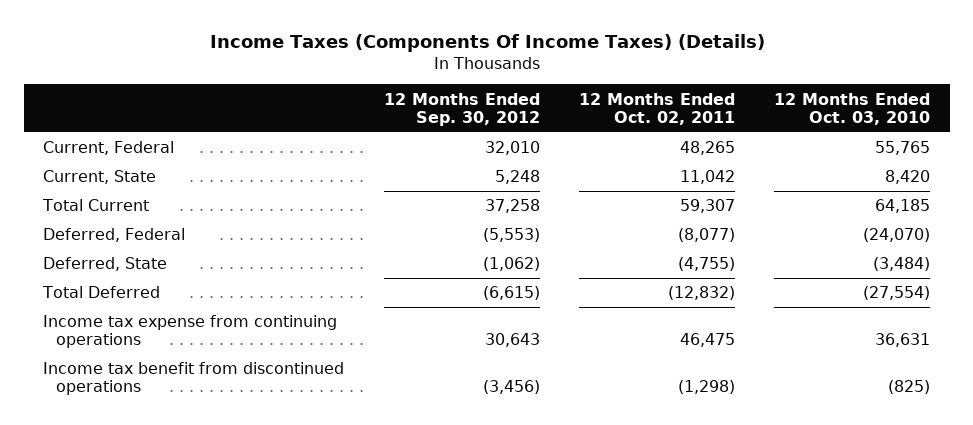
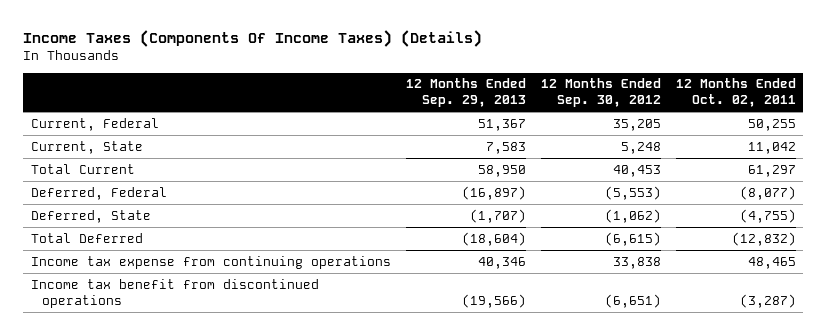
- | 12 Months Ended Sep. 30, 2012 | 12 Months Ended Oct. 02, 2011 | 12 Months Ended Oct. 03, 2010
+ | 12 Months Ended Sep. 29, 2013 | 12 Months Ended Sep. 30, 2012 | 12 Months Ended Oct. 02, 2011
- Current, Federal | 32,010 | 48,265 | 55,765
+ Current, Federal | 51,367 | 35,205 | 50,255
- Total Current | 37,258 | 59,307 | 64,185
+ Total Current | 58,950 | 40,453 | 61,297
- Income tax expense from continuing operations | 30,643 | 46,475 | 36,631
- Income tax benefit from discontinued operations | (3,456) | (1,298) | (825)
+ Income tax expense from continuing operations | 40,346 | 33,838 | 48,465
+ Income tax benefit from discontinued operations | (19,566) | (6,651) | (3,287)

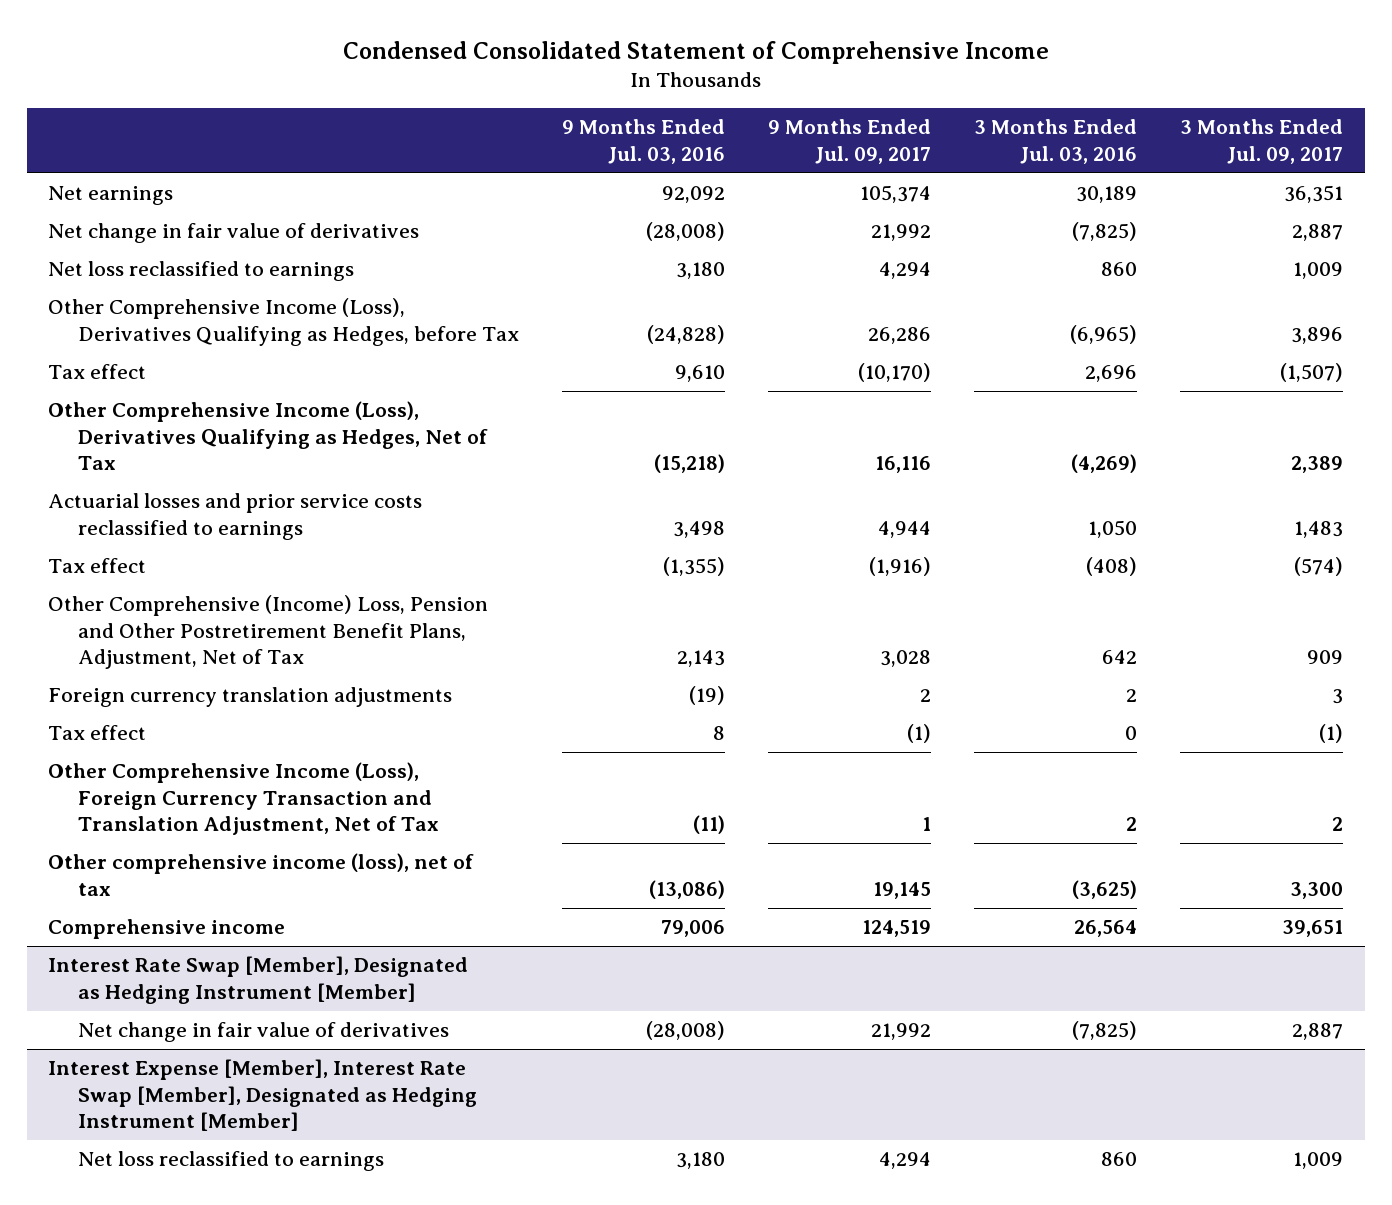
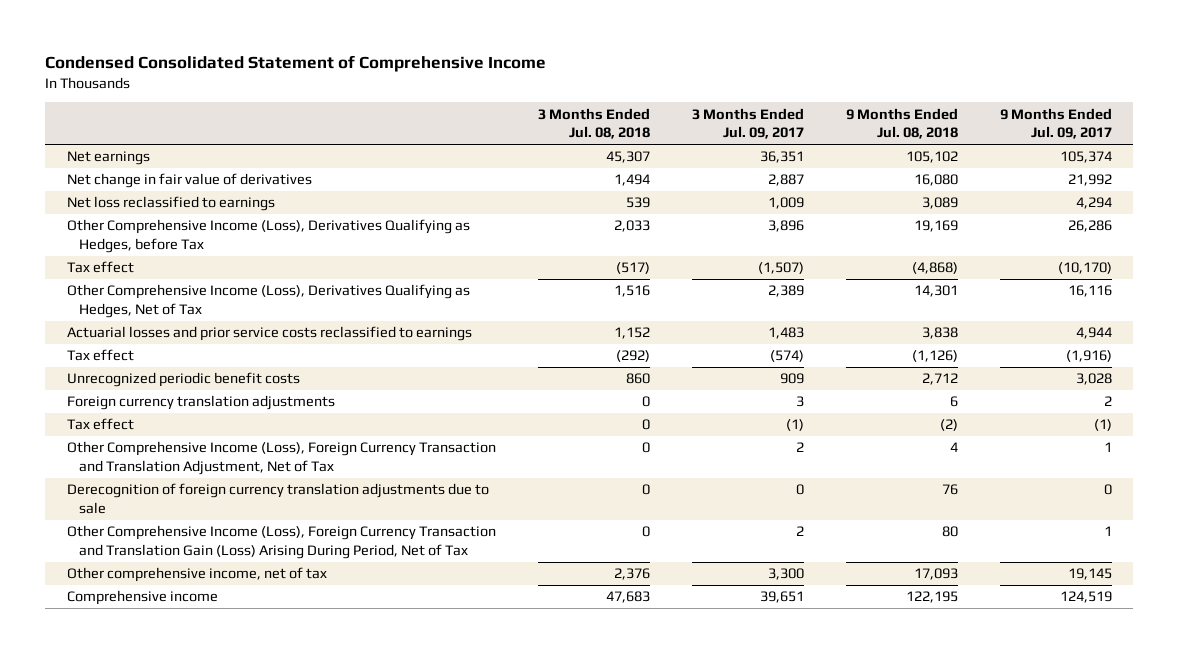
- | 9 Months Ended Jul. 03, 2016 | 9 Months Ended Jul. 09, 2017 | 3 Months Ended Jul. 03, 2016 | 3 Months Ended Jul. 09, 2017
+ | 3 Months Ended Jul. 08, 2018 | 3 Months Ended Jul. 09, 2017 | 9 Months Ended Jul. 08, 2018 | 9 Months Ended Jul. 09, 2017
- Other Comprehensive (Income) Loss, Pension and Other Postretirement Benefit Plans, Adjustment, Net of Tax | 2,143 | 3,028 | 642 | 909
+ Unrecognized periodic benefit costs | 860 | 909 | 2,712 | 3,028
- Other comprehensive income (loss), net of tax | (13,086) | 19,145 | (3,625) | 3,300
+ Derecognition of foreign currency translation adjustments due to sale | 0 | 0 | 76 | 0
+ Other Comprehensive Income (Loss), Foreign Currency Transaction and Translation Gain (Loss) Arising During Period, Net of Tax | 0 | 2 | 80 | 1
+ Other comprehensive income, net of tax | 2,376 | 3,300 | 17,093 | 19,145
- Interest Rate Swap [Member], Designated as Hedging Instrument [Member]
- Net change in fair value of derivatives | (28,008) | 21,992 | (7,825) | 2,887
- Interest Expense [Member], Interest Rate Swap [Member], Designated as Hedging Instrument [Member]
- Net loss reclassified to earnings | 3,180 | 4,294 | 860 | 1,009

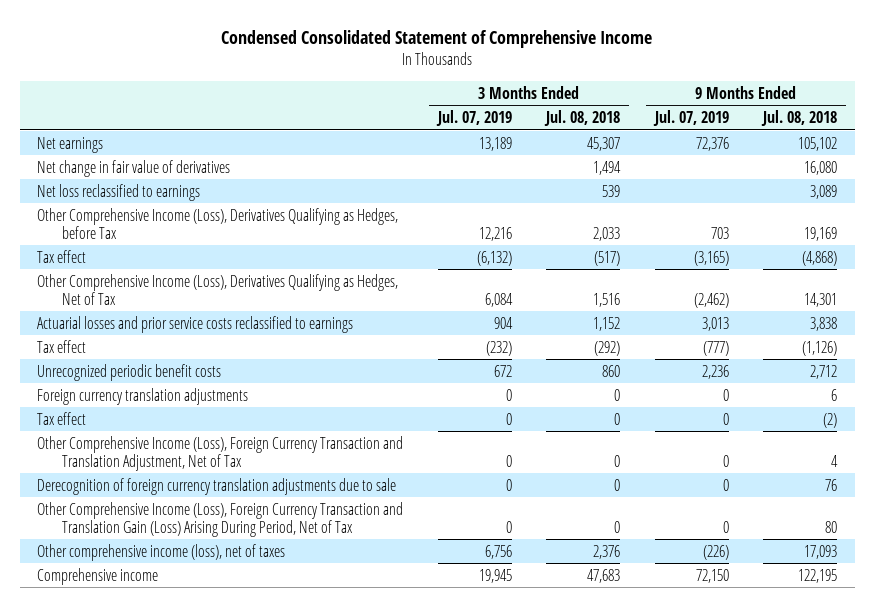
- | 3 Months Ended Jul. 08, 2018 | 3 Months Ended Jul. 09, 2017 | 9 Months Ended Jul. 08, 2018 | 9 Months Ended Jul. 09, 2017
+ | 3 Months Ended Jul. 07, 2019 | 3 Months Ended Jul. 08, 2018 | 9 Months Ended Jul. 07, 2019 | 9 Months Ended Jul. 08, 2018
- Other comprehensive income, net of tax | 2,376 | 3,300 | 17,093 | 19,145
+ Other comprehensive income (loss), net of taxes | 6,756 | 2,376 | (226) | 17,093

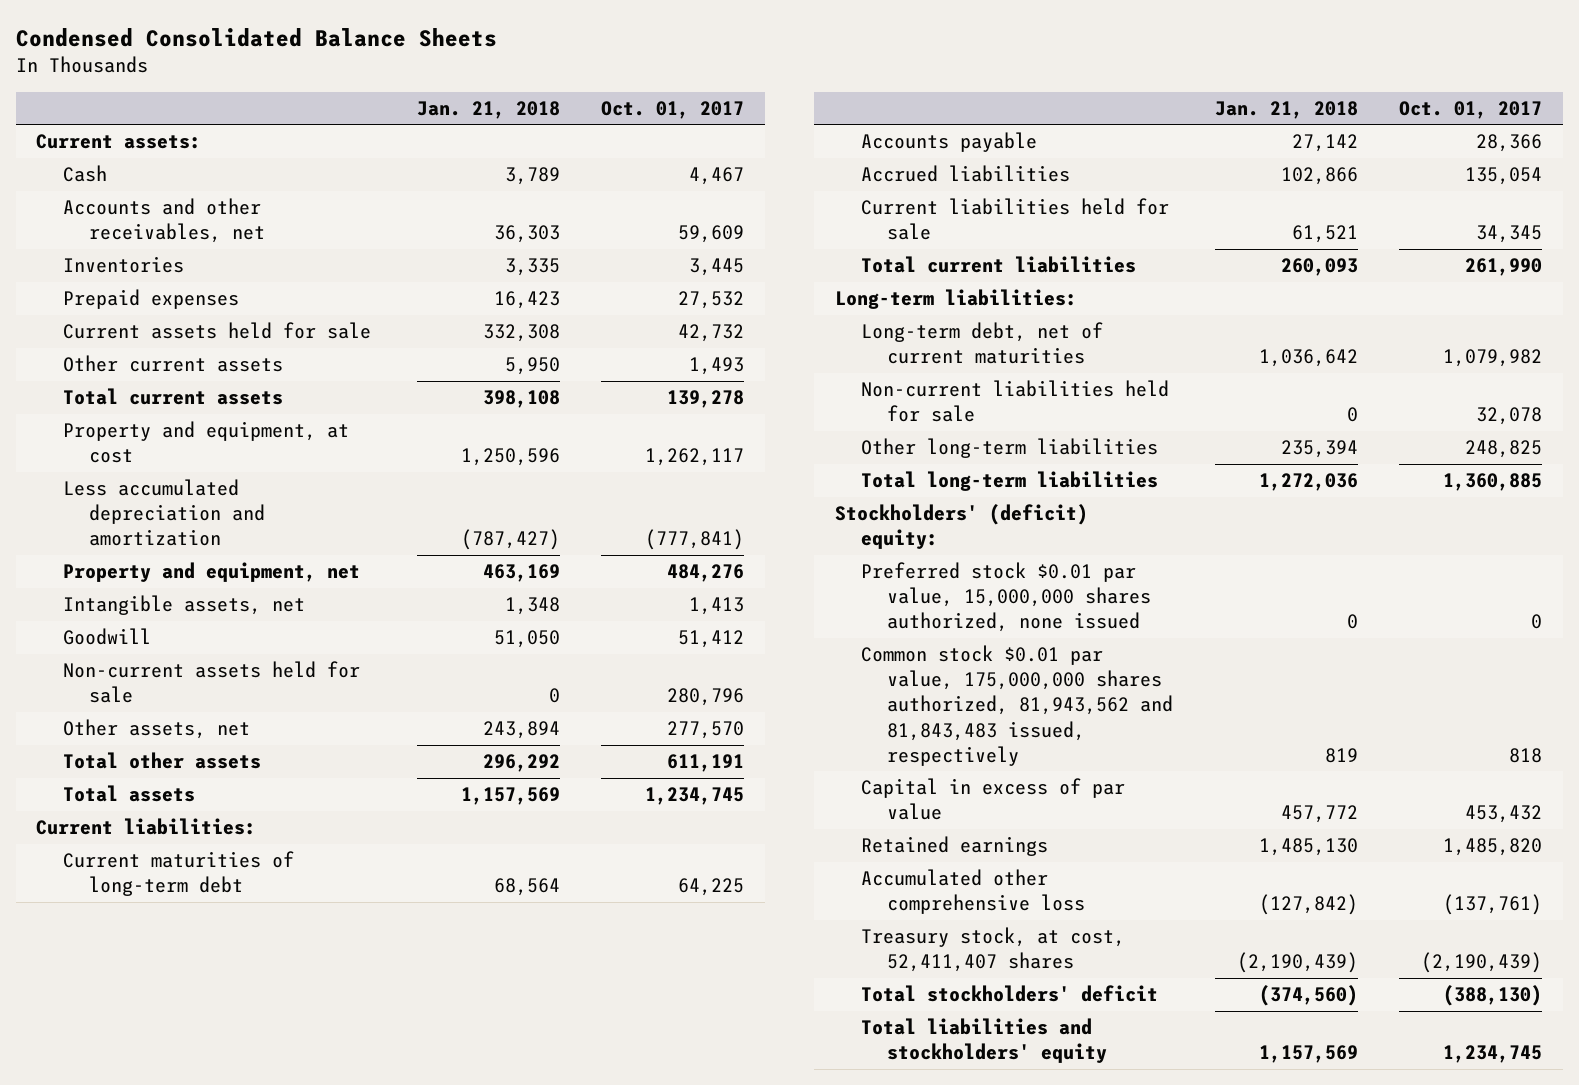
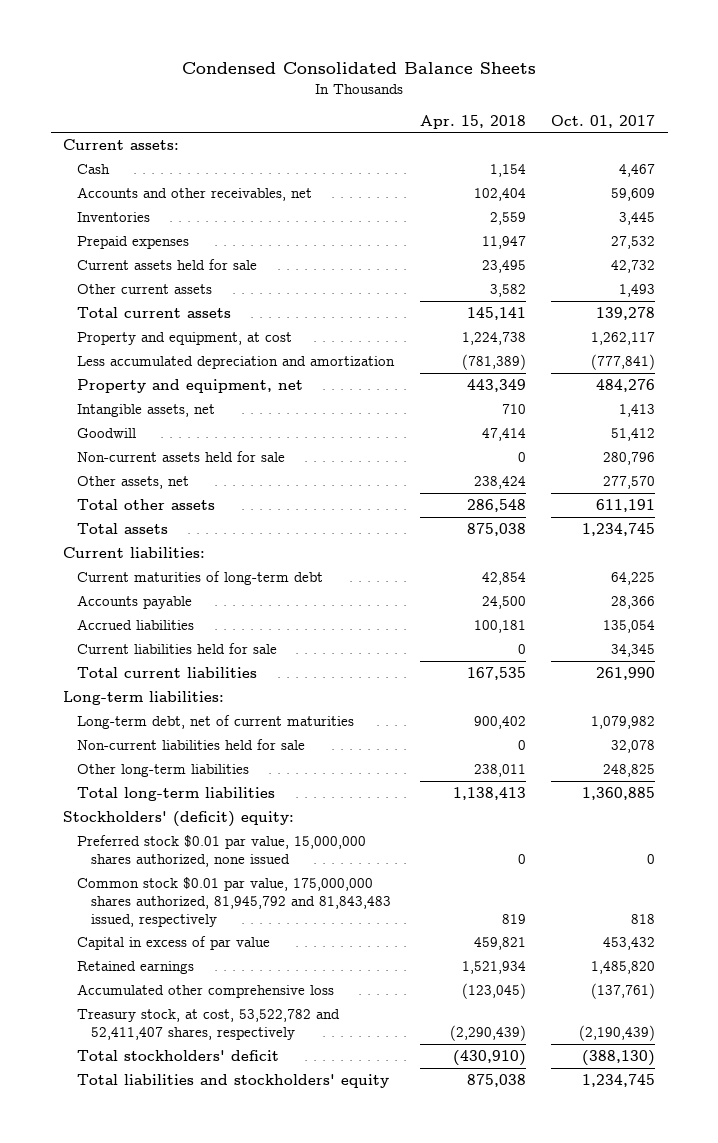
- | Jan. 21, 2018 | Oct. 01, 2017
+ | Apr. 15, 2018 | Oct. 01, 2017
- Common stock $0.01 par value, 175,000,000 shares authorized, 81,943,562 and 81,843,483 issued, respectively | 819 | 818
+ Common stock $0.01 par value, 175,000,000 shares authorized, 81,945,792 and 81,843,483 issued, respectively | 819 | 818
- Treasury stock, at cost, 52,411,407 shares | (2,190,439) | (2,190,439)
+ Treasury stock, at cost, 53,522,782 and 52,411,407 shares, respectively | (2,290,439) | (2,190,439)

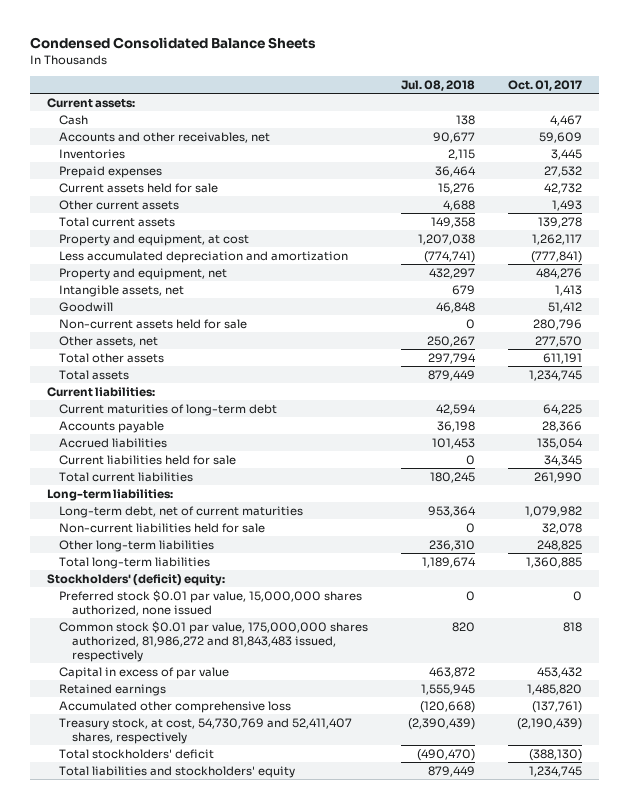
- | Apr. 15, 2018 | Oct. 01, 2017
+ | Jul. 08, 2018 | Oct. 01, 2017
- Common stock $0.01 par value, 175,000,000 shares authorized, 81,945,792 and 81,843,483 issued, respectively | 819 | 818
+ Common stock $0.01 par value, 175,000,000 shares authorized, 81,986,272 and 81,843,483 issued, respectively | 820 | 818
- Treasury stock, at cost, 53,522,782 and 52,411,407 shares, respectively | (2,290,439) | (2,190,439)
+ Treasury stock, at cost, 54,730,769 and 52,411,407 shares, respectively | (2,390,439) | (2,190,439)

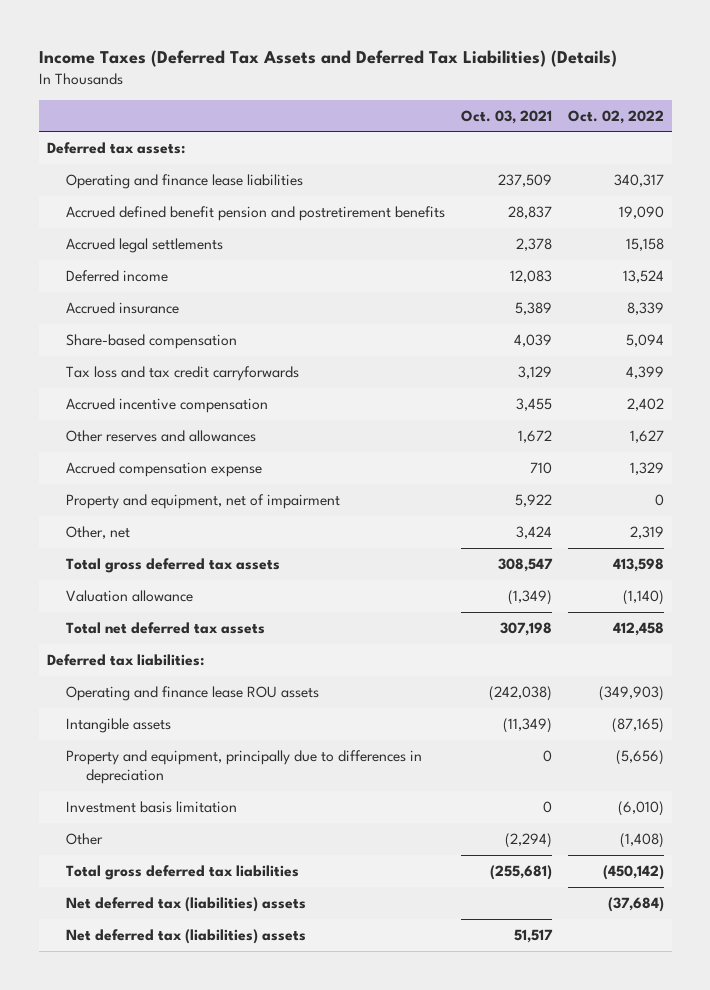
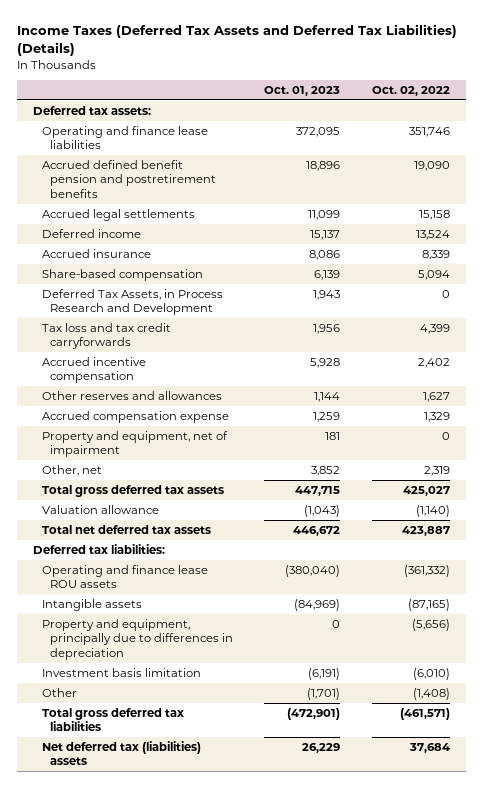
- | Oct. 03, 2021 | Oct. 02, 2022
+ | Oct. 01, 2023 | Oct. 02, 2022
- Operating and finance lease liabilities | 237,509 | 340,317
+ Operating and finance lease liabilities | 372,095 | 351,746
+ Deferred Tax Assets, in Process Research and Development | 1,943 | 0
- Total gross deferred tax assets | 308,547 | 413,598
+ Total gross deferred tax assets | 447,715 | 425,027
- Total net deferred tax assets | 307,198 | 412,458
+ Total net deferred tax assets | 446,672 | 423,887
- Operating and finance lease ROU assets | (242,038) | (349,903)
+ Operating and finance lease ROU assets | (380,040) | (361,332)
- Total gross deferred tax liabilities | (255,681) | (450,142)
- Net deferred tax (liabilities) assets | | (37,684)
- Net deferred tax (liabilities) assets | 51,517 |
+ Total gross deferred tax liabilities | (472,901) | (461,571)
+ Net deferred tax (liabilities) assets | 26,229 | 37,684

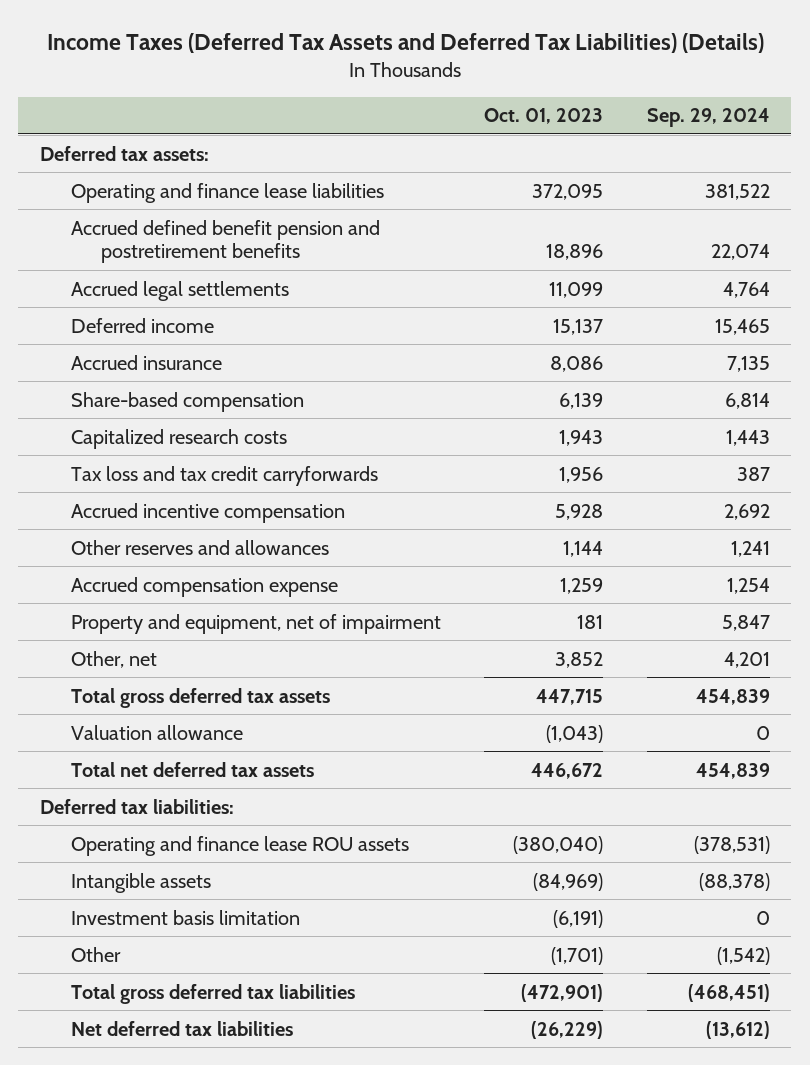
- | Oct. 01, 2023 | Oct. 02, 2022
+ | Oct. 01, 2023 | Sep. 29, 2024
- Deferred Tax Assets, in Process Research and Development | 1,943 | 0
+ Capitalized research costs | 1,943 | 1,443
- Property and equipment, principally due to differences in depreciation | 0 | (5,656)
- Net deferred tax (liabilities) assets | 26,229 | 37,684
+ Net deferred tax liabilities | (26,229) | (13,612)

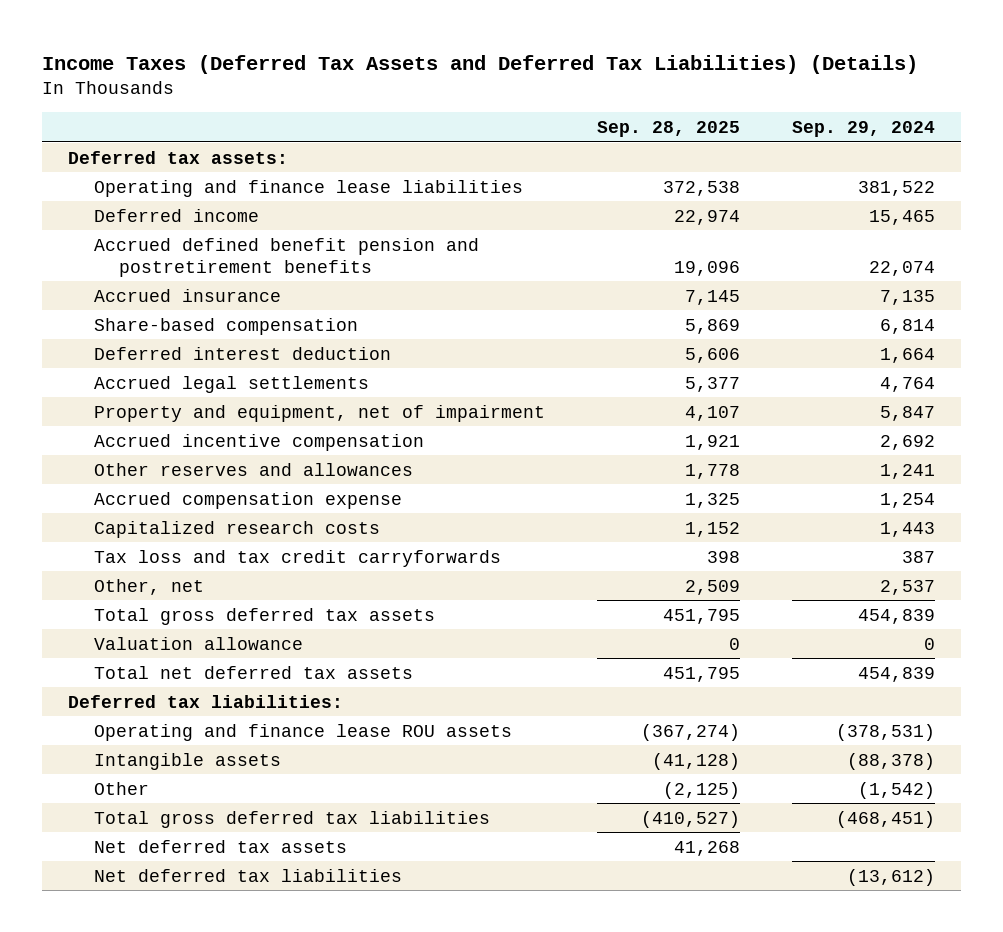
- | Oct. 01, 2023 | Sep. 29, 2024
+ | Sep. 28, 2025 | Sep. 29, 2024
moved down: Accrued defined benefit pension and postretirement benefits | 19,096 | 22,074
+ Deferred interest deduction | 5,606 | 1,664
moved down: Accrued legal settlements | 5,377 | 4,764
moved up: Property and equipment, net of impairment | 4,107 | 5,847
- Other, net | 3,852 | 4,201
moved down: Capitalized research costs | 1,152 | 1,443
moved down: Tax loss and tax credit carryforwards | 398 | 387
+ Other, net | 2,509 | 2,537
- Investment basis limitation | (6,191) | 0
+ Net deferred tax assets | 41,268 |

